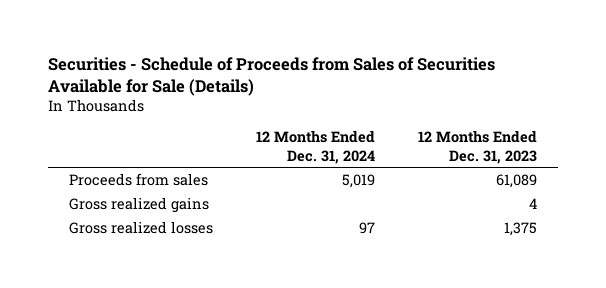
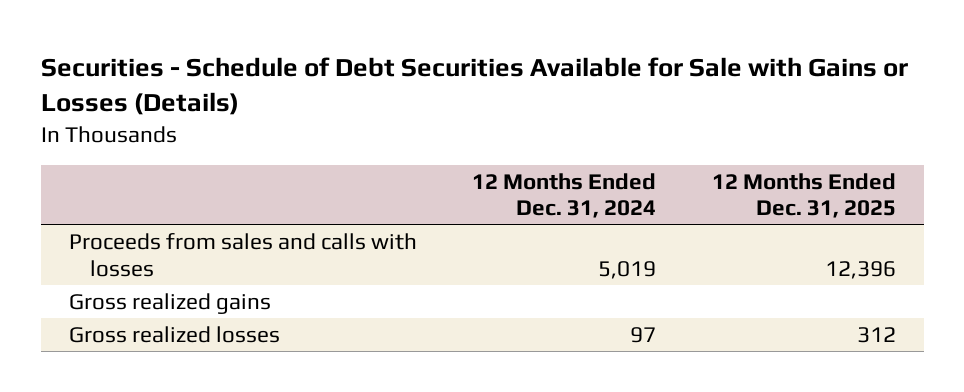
- Securities - Schedule of Proceeds from Sales of Securities Available for Sale (Details)
+ Securities - Schedule of Debt Securities Available for Sale with Gains or Losses (Details)
- | 12 Months Ended Dec. 31, 2024 | 12 Months Ended Dec. 31, 2023
+ | 12 Months Ended Dec. 31, 2024 | 12 Months Ended Dec. 31, 2025
- Proceeds from sales | 5,019 | 61,089
+ Proceeds from sales and calls with losses | 5,019 | 12,396

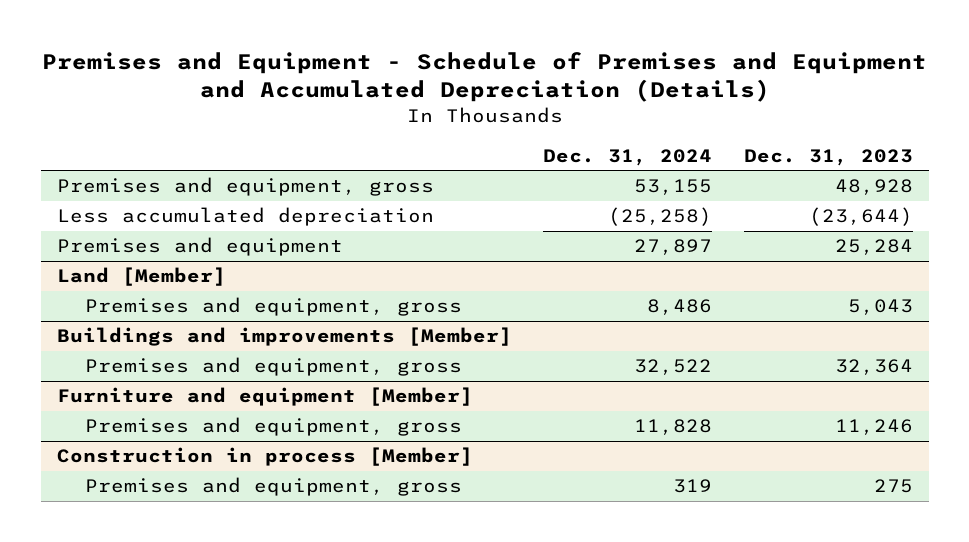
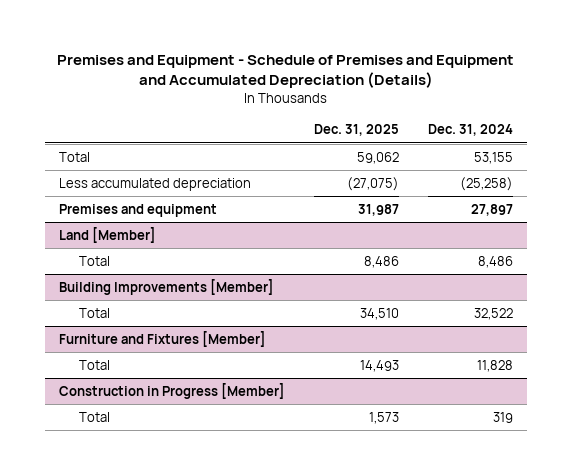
- | Dec. 31, 2024 | Dec. 31, 2023
+ | Dec. 31, 2025 | Dec. 31, 2024
- Premises and equipment, gross | 53,155 | 48,928
+ Total | 59,062 | 53,155
@ Land [Member]
- Premises and equipment, gross | 8,486 | 5,043
- Buildings and improvements [Member]
- Premises and equipment, gross | 32,522 | 32,364
- Furniture and equipment [Member]
- Premises and equipment, gross | 11,828 | 11,246
- Construction in process [Member]
- Premises and equipment, gross | 319 | 275
@ Land [Member]
+ Total | 8,486 | 8,486
+ Building Improvements [Member]
+ Total | 34,510 | 32,522
+ Furniture and Fixtures [Member]
+ Total | 14,493 | 11,828
+ Construction in Progress [Member]
+ Total | 1,573 | 319

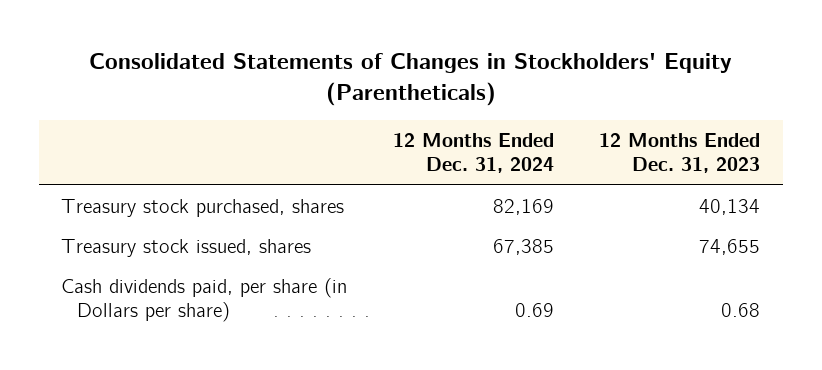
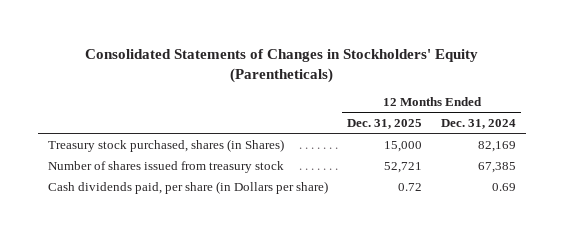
- | 12 Months Ended Dec. 31, 2024 | 12 Months Ended Dec. 31, 2023
+ | 12 Months Ended Dec. 31, 2025 | 12 Months Ended Dec. 31, 2024
- Treasury stock purchased, shares | 82,169 | 40,134
- Treasury stock issued, shares | 67,385 | 74,655
+ Treasury stock purchased, shares (in Shares) | 15,000 | 82,169
+ Number of shares issued from treasury stock | 52,721 | 67,385

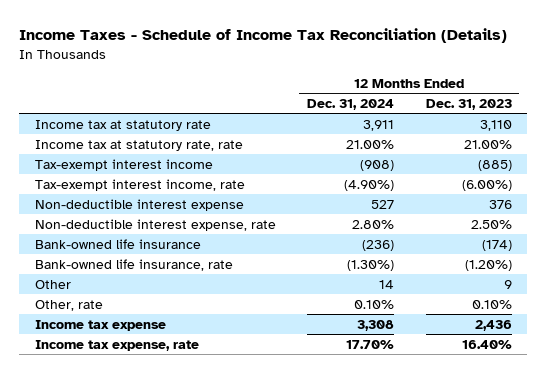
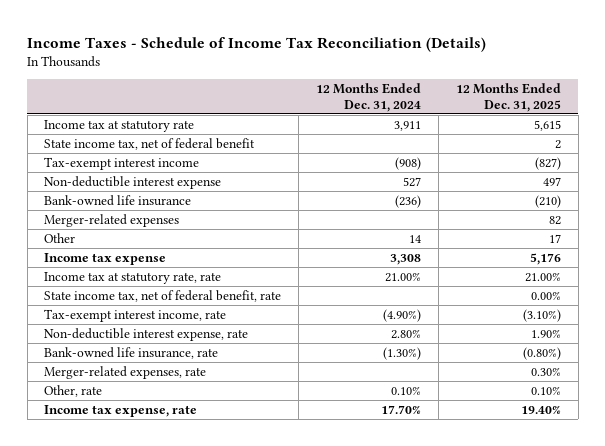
- | 12 Months Ended Dec. 31, 2024 | 12 Months Ended Dec. 31, 2023
+ | 12 Months Ended Dec. 31, 2024 | 12 Months Ended Dec. 31, 2025
+ State income tax, net of federal benefit | | 2
+ Merger-related expenses | | 82
moved down: Income tax at statutory rate, rate | 21.00% | 21.00%
+ State income tax, net of federal benefit, rate | | 0.00%
moved down: Tax-exempt interest income, rate | (4.90%) | (3.10%)
moved down: Non-deductible interest expense, rate | 2.80% | 1.90%
moved down: Bank-owned life insurance, rate | (1.30%) | (0.80%)
+ Merger-related expenses, rate | | 0.30%
moved down: Other, rate | 0.10% | 0.10%

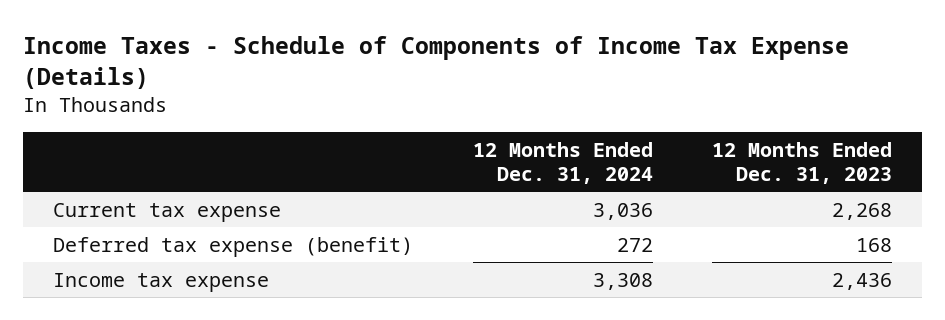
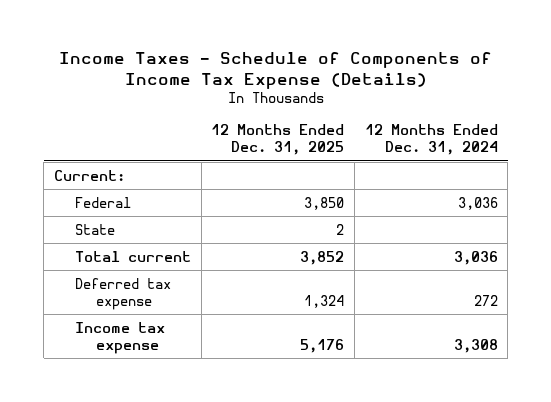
- | 12 Months Ended Dec. 31, 2024 | 12 Months Ended Dec. 31, 2023
+ | 12 Months Ended Dec. 31, 2025 | 12 Months Ended Dec. 31, 2024
- Current tax expense | 3,036 | 2,268
- Deferred tax expense (benefit) | 272 | 168
+ Current:
+ Federal | 3,850 | 3,036
+ State | 2 |
+ Total current | 3,852 | 3,036
+ Deferred tax expense | 1,324 | 272

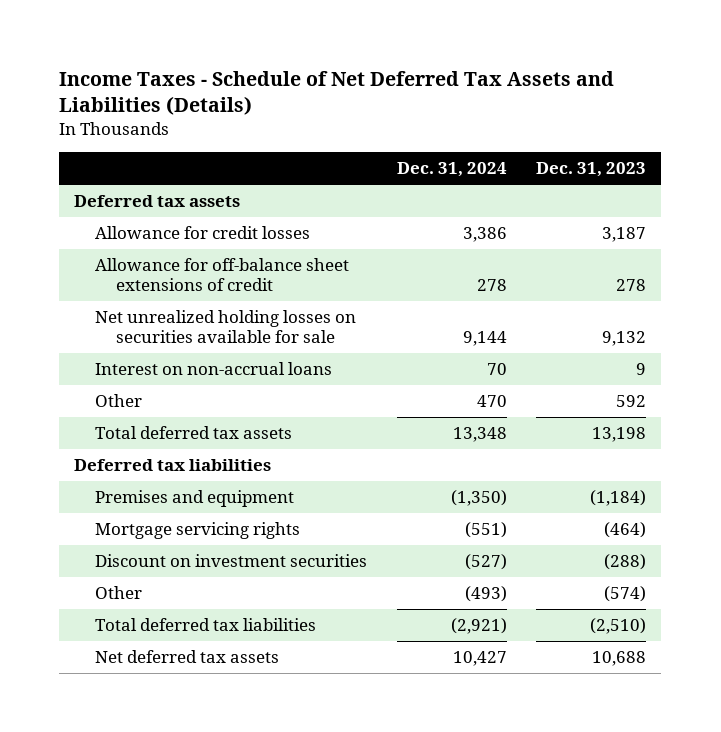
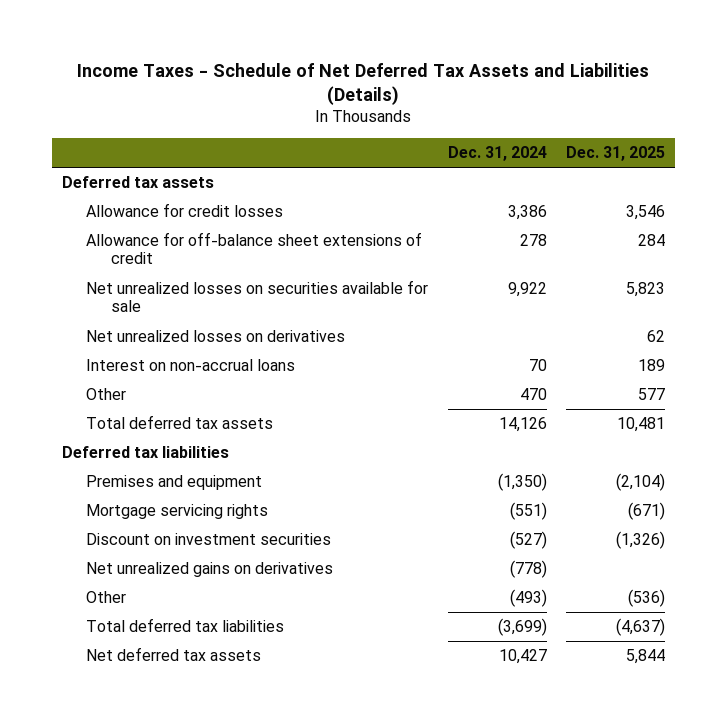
- | Dec. 31, 2024 | Dec. 31, 2023
+ | Dec. 31, 2024 | Dec. 31, 2025
- Net unrealized holding losses on securities available for sale | 9,144 | 9,132
+ Net unrealized losses on securities available for sale | 9,922 | 5,823
+ Net unrealized losses on derivatives | | 62
- Total deferred tax assets | 13,348 | 13,198
+ Total deferred tax assets | 14,126 | 10,481
+ Net unrealized gains on derivatives | (778) |
- Total deferred tax liabilities | (2,921) | (2,510)
+ Total deferred tax liabilities | (3,699) | (4,637)

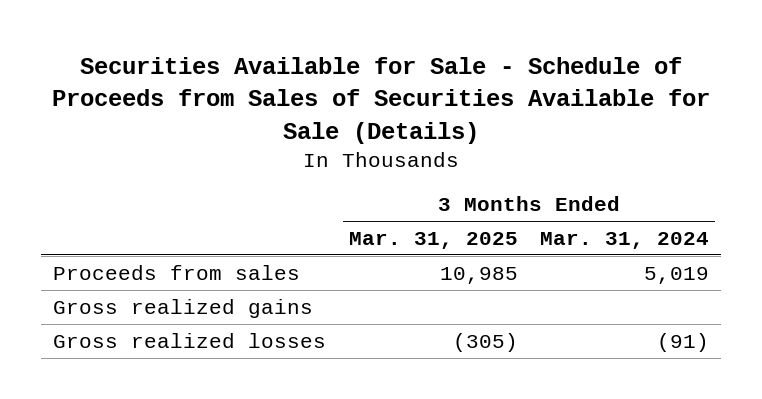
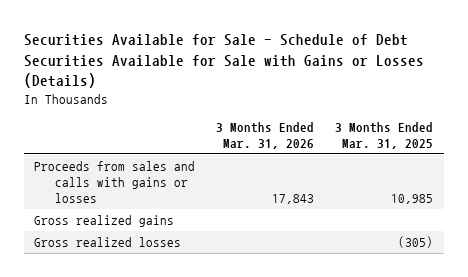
- Securities Available for Sale - Schedule of Proceeds from Sales of Securities Available for Sale (Details)
+ Securities Available for Sale - Schedule of Debt Securities Available for Sale with Gains or Losses (Details)
- | 3 Months Ended Mar. 31, 2025 | 3 Months Ended Mar. 31, 2024
+ | 3 Months Ended Mar. 31, 2026 | 3 Months Ended Mar. 31, 2025
- Proceeds from sales | 10,985 | 5,019
+ Proceeds from sales and calls with gains or losses | 17,843 | 10,985

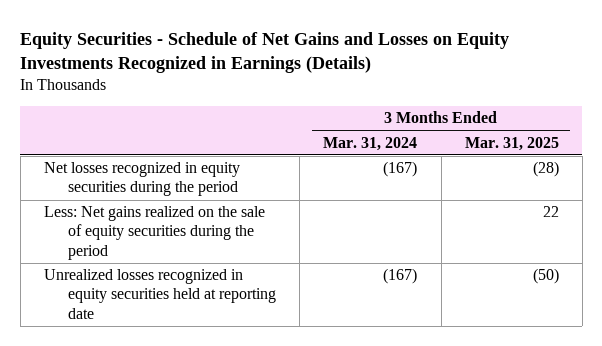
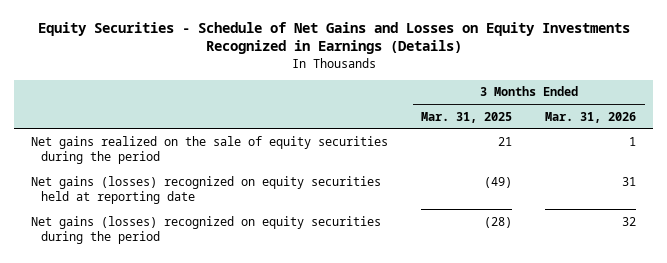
- | 3 Months Ended Mar. 31, 2024 | 3 Months Ended Mar. 31, 2025
+ | 3 Months Ended Mar. 31, 2025 | 3 Months Ended Mar. 31, 2026
- Net losses recognized in equity securities during the period | (167) | (28)
- Less: Net gains realized on the sale of equity securities during the period | | 22
- Unrealized losses recognized in equity securities held at reporting date | (167) | (50)
+ Net gains realized on the sale of equity securities during the period | 21 | 1
+ Net gains (losses) recognized on equity securities held at reporting date | (49) | 31
+ Net gains (losses) recognized on equity securities during the period | (28) | 32

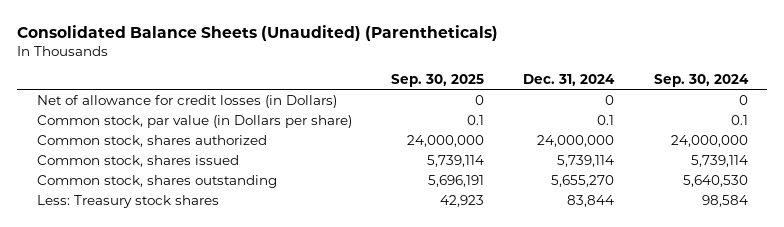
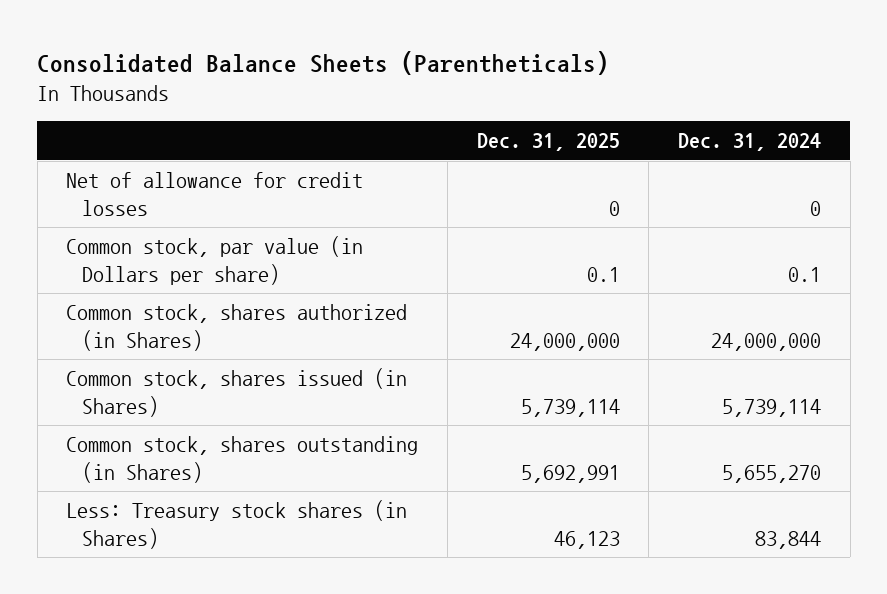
- Consolidated Balance Sheets (Unaudited) (Parentheticals)
+ Consolidated Balance Sheets (Parentheticals)
- | Sep. 30, 2025 | Dec. 31, 2024 | Sep. 30, 2024
+ | Dec. 31, 2025 | Dec. 31, 2024
- Net of allowance for credit losses (in Dollars) | 0 | 0 | 0
+ Net of allowance for credit losses | 0 | 0
- Common stock, shares authorized | 24,000,000 | 24,000,000 | 24,000,000
- Common stock, shares issued | 5,739,114 | 5,739,114 | 5,739,114
- Common stock, shares outstanding | 5,696,191 | 5,655,270 | 5,640,530
- Less: Treasury stock shares | 42,923 | 83,844 | 98,584
+ Common stock, shares authorized (in Shares) | 24,000,000 | 24,000,000
+ Common stock, shares issued (in Shares) | 5,739,114 | 5,739,114
+ Common stock, shares outstanding (in Shares) | 5,692,991 | 5,655,270
+ Less: Treasury stock shares (in Shares) | 46,123 | 83,844

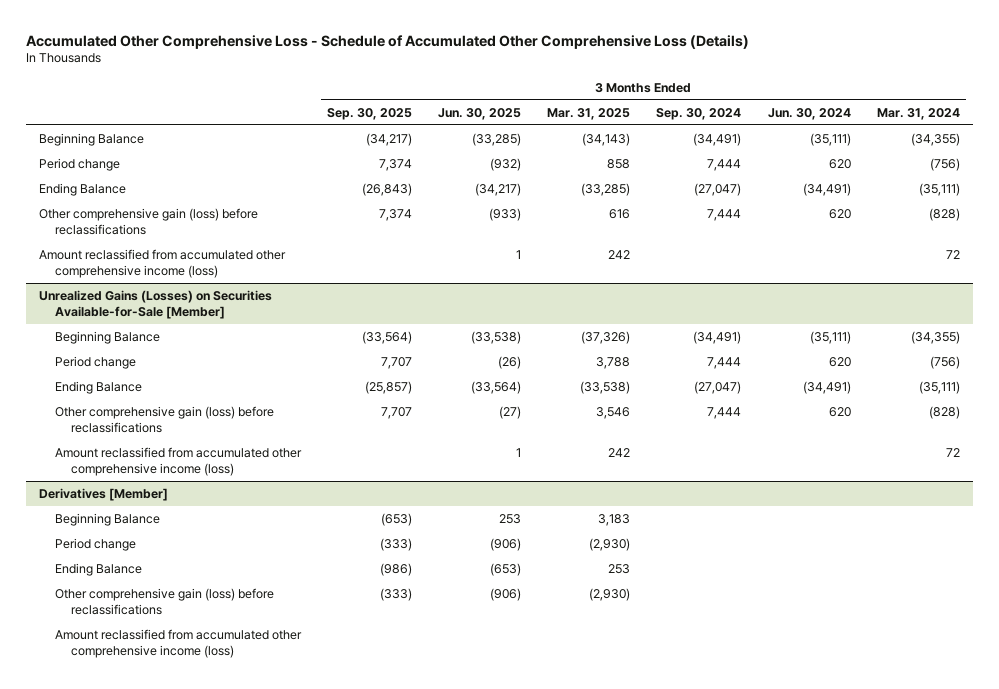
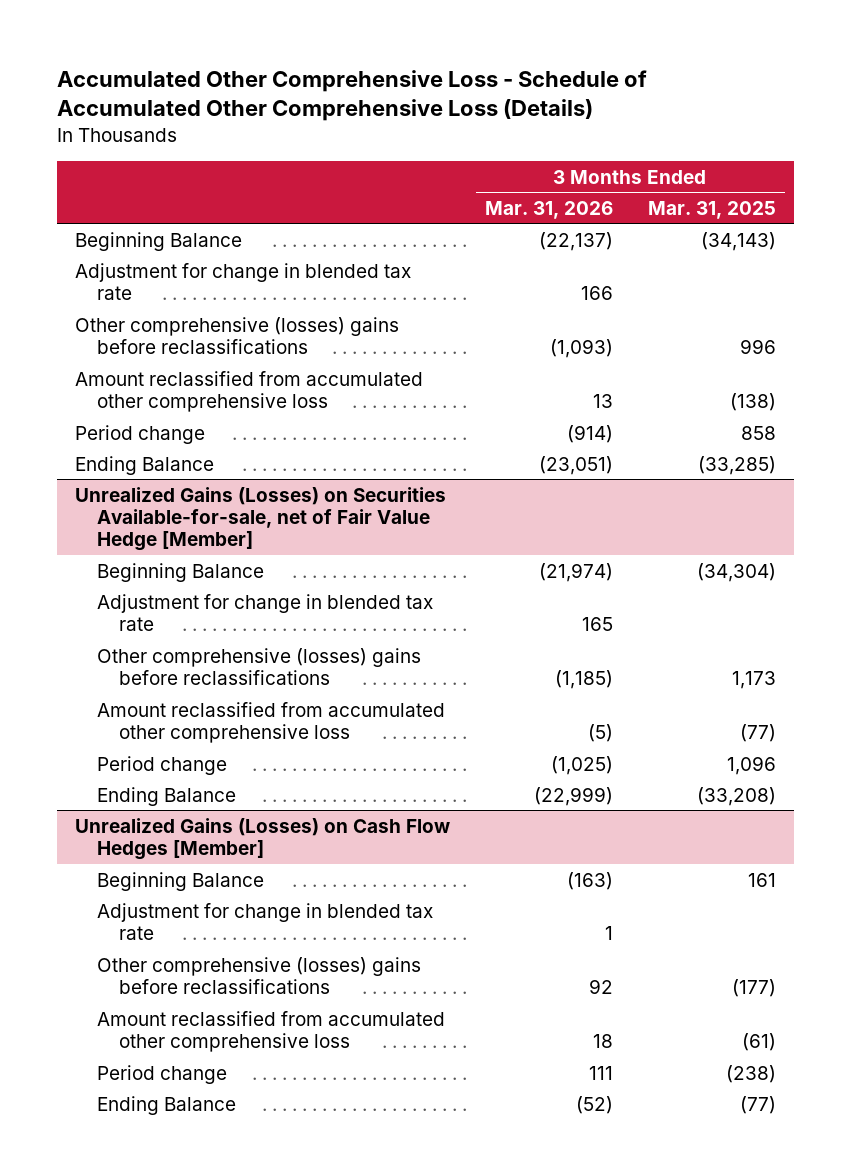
- | 3 Months Ended Sep. 30, 2025 | 3 Months Ended Jun. 30, 2025 | 3 Months Ended Mar. 31, 2025 | 3 Months Ended Sep. 30, 2024 | 3 Months Ended Jun. 30, 2024 | 3 Months Ended Mar. 31, 2024
+ | 3 Months Ended Mar. 31, 2026 | 3 Months Ended Mar. 31, 2025
+ Adjustment for change in blended tax rate | 166 |
+ Other comprehensive (losses) gains before reclassifications | (1,093) | 996
+ Amount reclassified from accumulated other comprehensive loss | 13 | (138)
- Other comprehensive gain (loss) before reclassifications | 7,374 | (933) | 616 | 7,444 | 620 | (828)
- Amount reclassified from accumulated other comprehensive income (loss) | | 1 | 242 | | | 72
- Unrealized Gains (Losses) on Securities Available-for-Sale [Member]
- Beginning Balance | (33,564) | (33,538) | (37,326) | (34,491) | (35,111) | (34,355)
- Period change | 7,707 | (26) | 3,788 | 7,444 | 620 | (756)
- Ending Balance | (25,857) | (33,564) | (33,538) | (27,047) | (34,491) | (35,111)
- Other comprehensive gain (loss) before reclassifications | 7,707 | (27) | 3,546 | 7,444 | 620 | (828)
- Amount reclassified from accumulated other comprehensive income (loss) | | 1 | 242 | | | 72
- Derivatives [Member]
- Beginning Balance | (653) | 253 | 3,183 | | |
- Period change | (333) | (906) | (2,930) | | |
- Ending Balance | (986) | (653) | 253 | | |
- Other comprehensive gain (loss) before reclassifications | (333) | (906) | (2,930) | | |
- Amount reclassified from accumulated other comprehensive income (loss)
+ Unrealized Gains (Losses) on Securities Available-for-sale, net of Fair Value Hedge [Member]
+ Beginning Balance | (21,974) | (34,304)
+ Adjustment for change in blended tax rate | 165 |
+ Other comprehensive (losses) gains before reclassifications | (1,185) | 1,173
+ Amount reclassified from accumulated other comprehensive loss | (5) | (77)
+ Period change | (1,025) | 1,096
+ Ending Balance | (22,999) | (33,208)
+ Unrealized Gains (Losses) on Cash Flow Hedges [Member]
+ Beginning Balance | (163) | 161
+ Adjustment for change in blended tax rate | 1 |
+ Other comprehensive (losses) gains before reclassifications | 92 | (177)
+ Amount reclassified from accumulated other comprehensive loss | 18 | (61)
+ Period change | 111 | (238)
+ Ending Balance | (52) | (77)

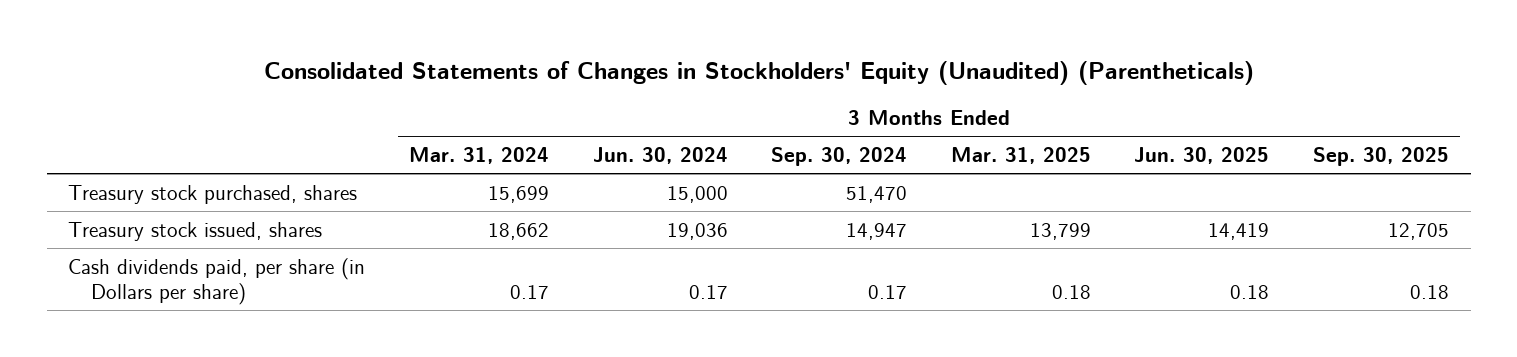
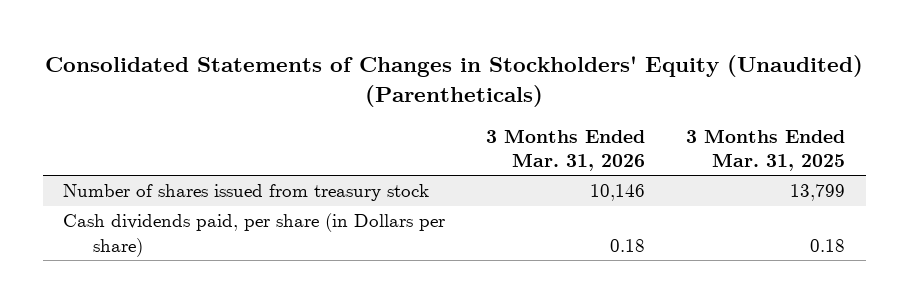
- | 3 Months Ended Mar. 31, 2024 | 3 Months Ended Jun. 30, 2024 | 3 Months Ended Sep. 30, 2024 | 3 Months Ended Mar. 31, 2025 | 3 Months Ended Jun. 30, 2025 | 3 Months Ended Sep. 30, 2025
+ | 3 Months Ended Mar. 31, 2026 | 3 Months Ended Mar. 31, 2025
- Treasury stock purchased, shares | 15,699 | 15,000 | 51,470 | | |
- Treasury stock issued, shares | 18,662 | 19,036 | 14,947 | 13,799 | 14,419 | 12,705
+ Number of shares issued from treasury stock | 10,146 | 13,799

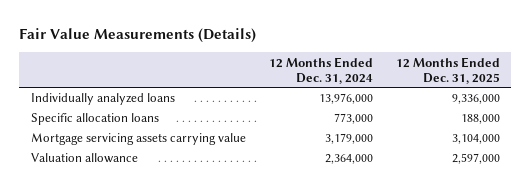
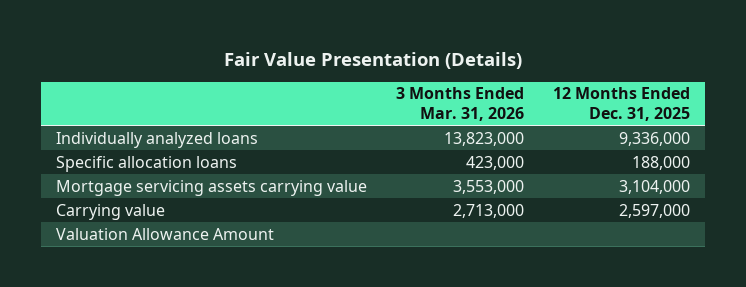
- Fair Value Measurements (Details)
+ Fair Value Presentation (Details)
- | 12 Months Ended Dec. 31, 2024 | 12 Months Ended Dec. 31, 2025
+ | 3 Months Ended Mar. 31, 2026 | 12 Months Ended Dec. 31, 2025
- Valuation allowance | 2,364,000 | 2,597,000
+ Carrying value | 2,713,000 | 2,597,000
+ Valuation Allowance Amount

